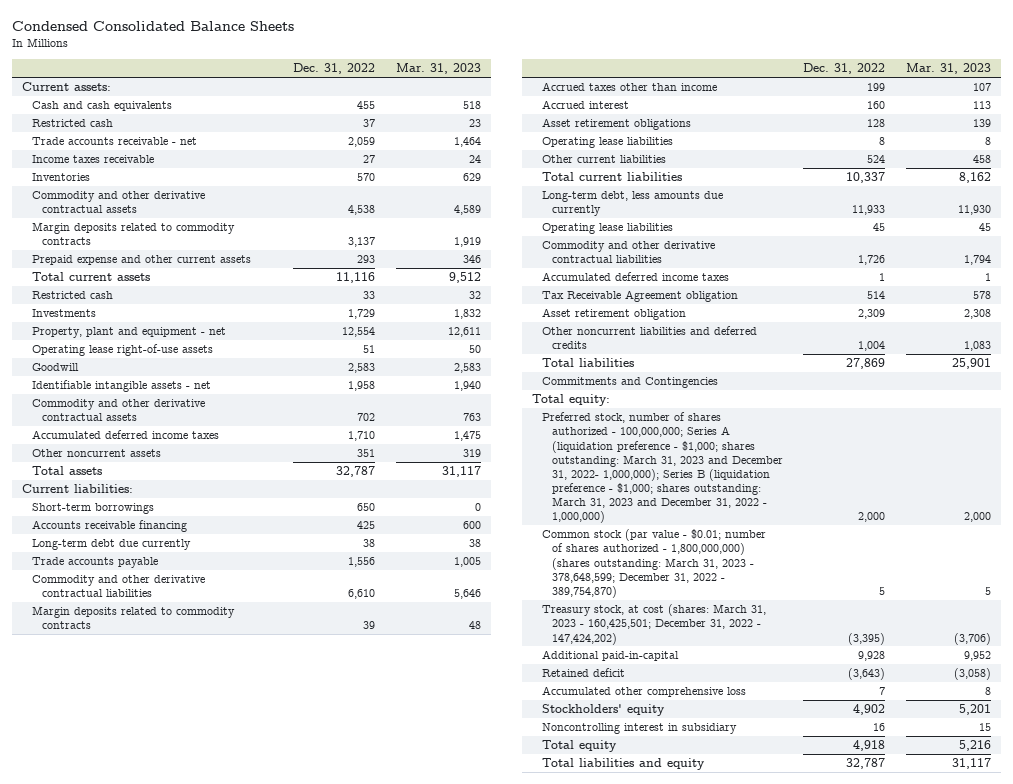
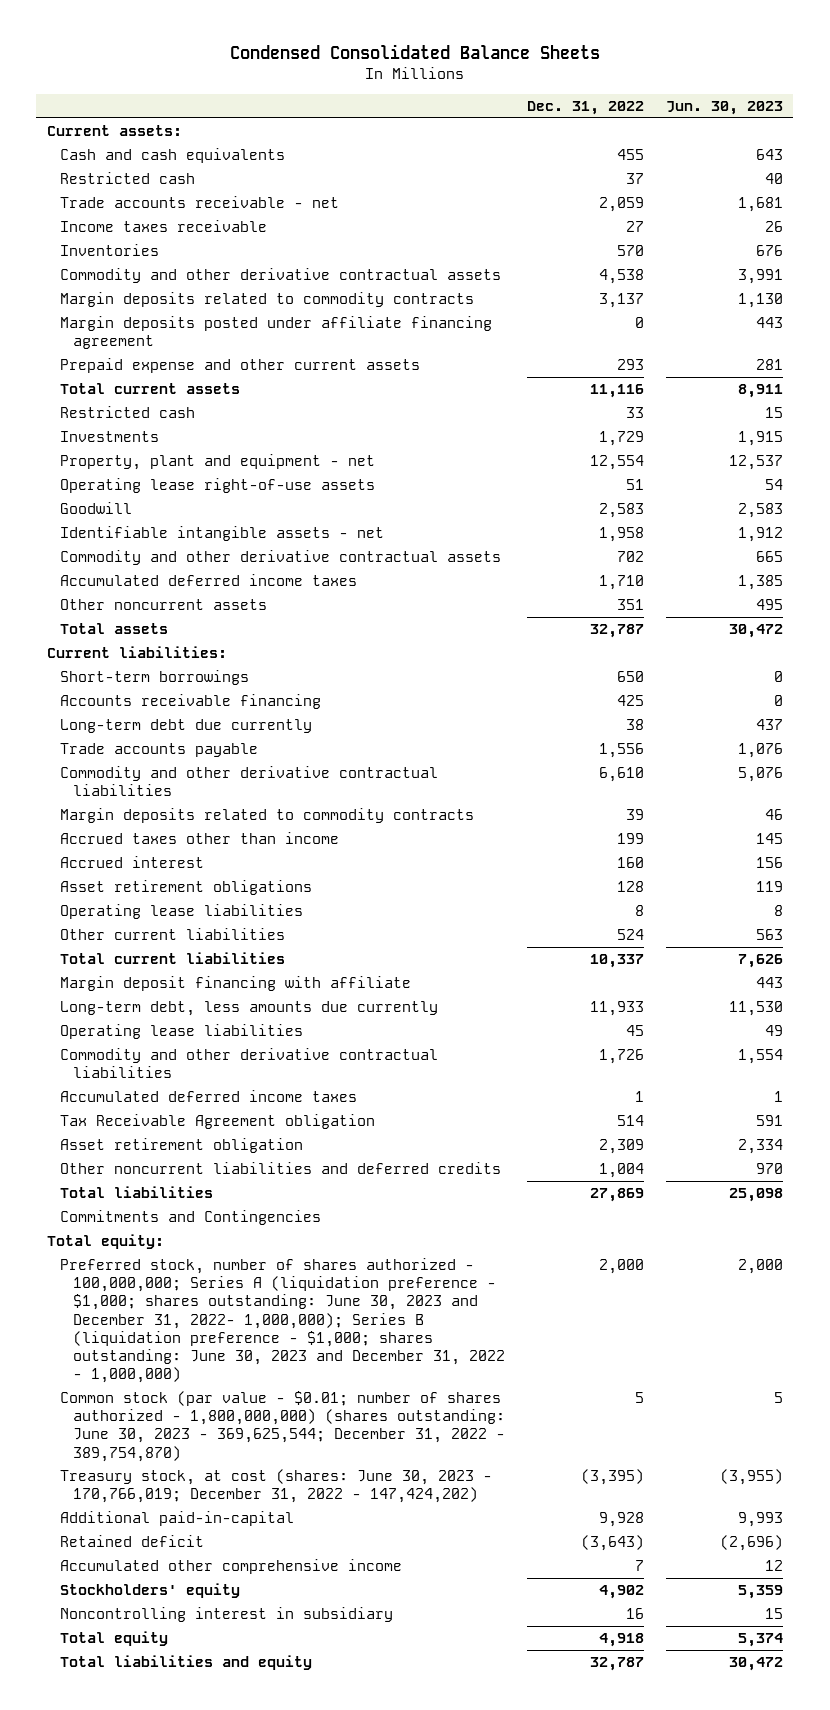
- | Dec. 31, 2022 | Mar. 31, 2023
+ | Dec. 31, 2022 | Jun. 30, 2023
+ Margin deposits posted under affiliate financing agreement | 0 | 443
+ Margin deposit financing with affiliate | | 443
- Preferred stock, number of shares authorized - 100,000,000; Series A (liquidation preference - $1,000; shares outstanding: March 31, 2023 and December 31, 2022- 1,000,000); Series B (liquidation preference - $1,000; shares outstanding: March 31, 2023 and December 31, 2022 - 1,000,000) | 2,000 | 2,000
- Common stock (par value - $0.01; number of shares authorized - 1,800,000,000) (shares outstanding: March 31, 2023 - 378,648,599; December 31, 2022 - 389,754,870) | 5 | 5
- Treasury stock, at cost (shares: March 31, 2023 - 160,425,501; December 31, 2022 - 147,424,202) | (3,395) | (3,706)
+ Preferred stock, number of shares authorized - 100,000,000; Series A (liquidation preference - $1,000; shares outstanding: June 30, 2023 and December 31, 2022- 1,000,000); Series B (liquidation preference - $1,000; shares outstanding: June 30, 2023 and December 31, 2022 - 1,000,000) | 2,000 | 2,000
+ Common stock (par value - $0.01; number of shares authorized - 1,800,000,000) (shares outstanding: June 30, 2023 - 369,625,544; December 31, 2022 - 389,754,870) | 5 | 5
+ Treasury stock, at cost (shares: June 30, 2023 - 170,766,019; December 31, 2022 - 147,424,202) | (3,395) | (3,955)
- Accumulated other comprehensive loss | 7 | 8
+ Accumulated other comprehensive income | 7 | 12

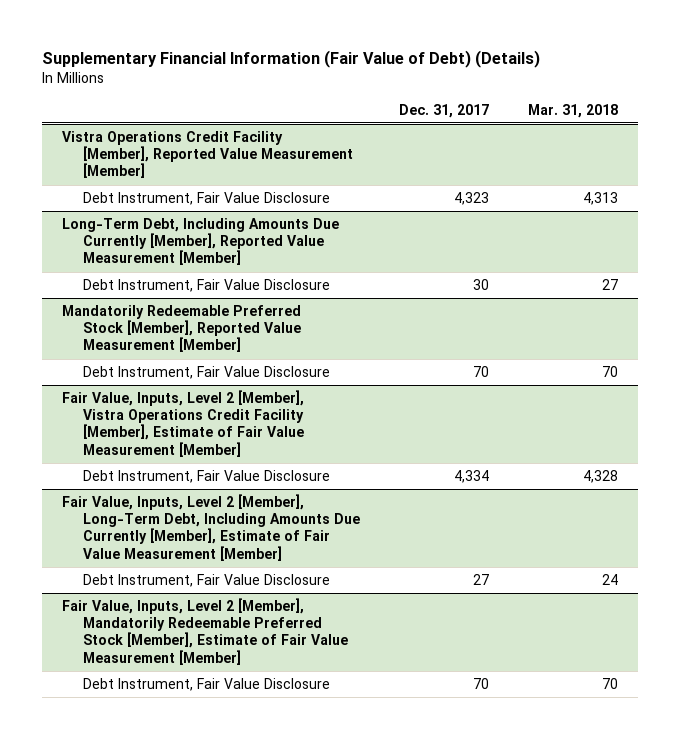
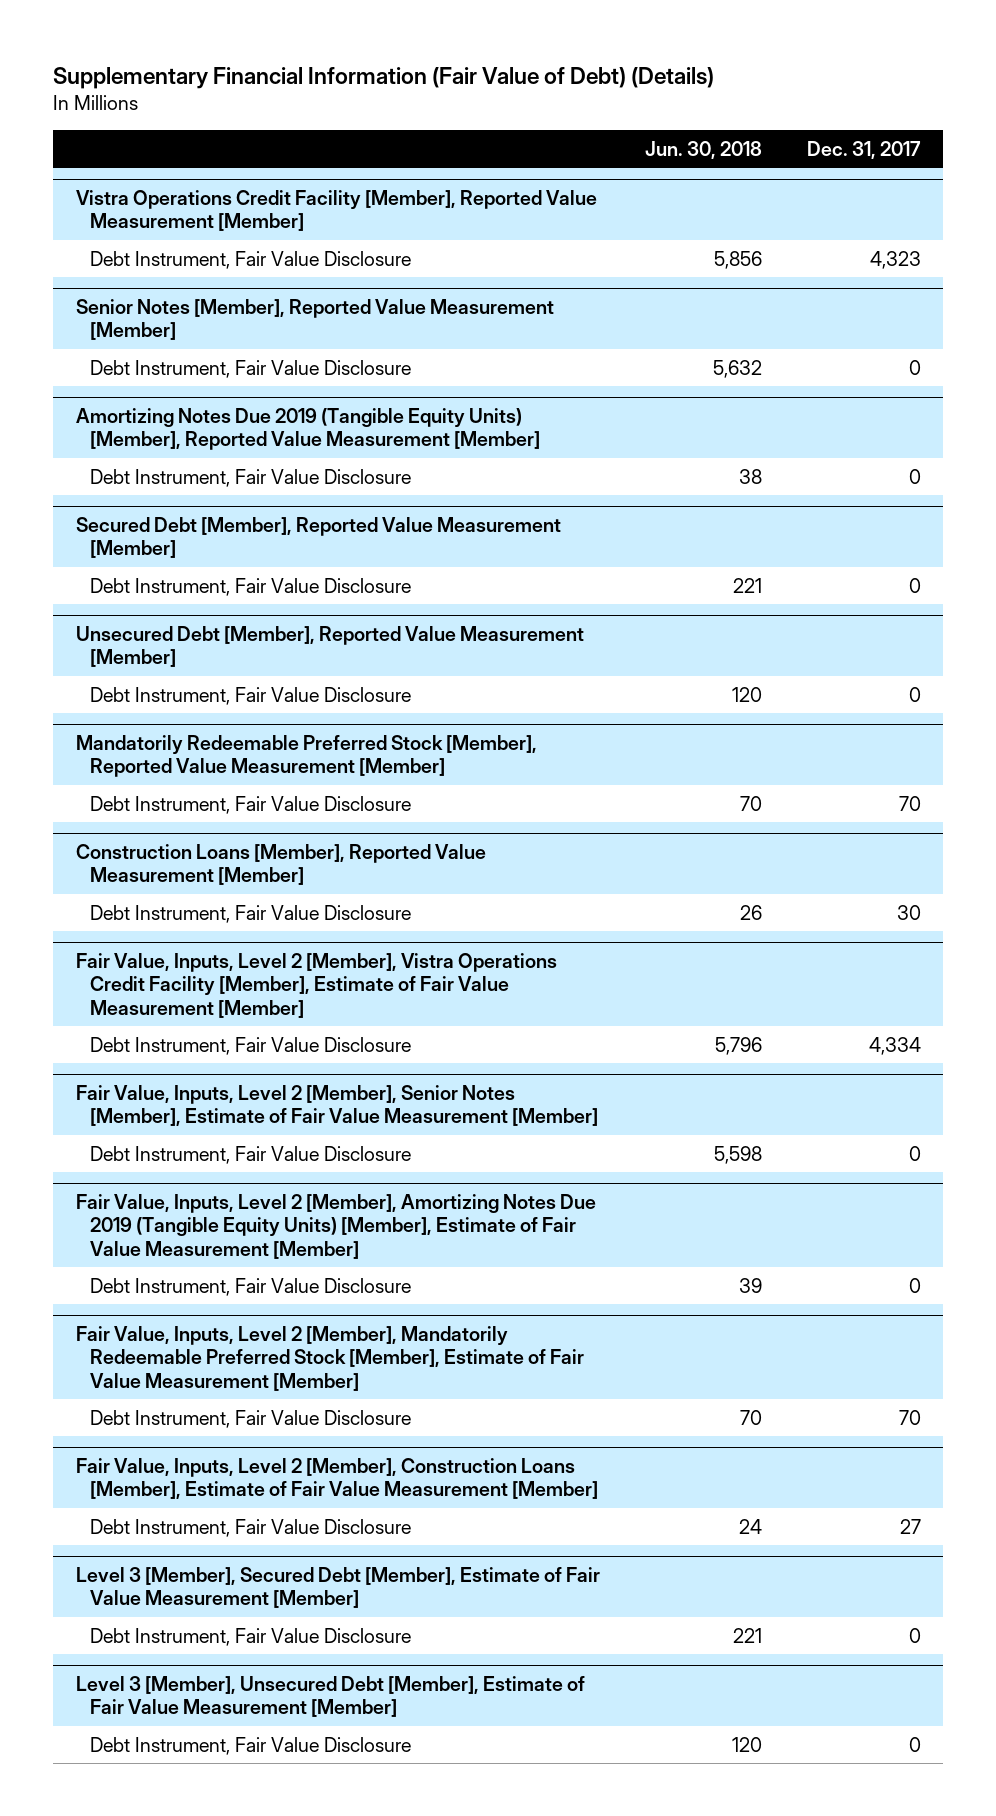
- | Dec. 31, 2017 | Mar. 31, 2018
+ | Jun. 30, 2018 | Dec. 31, 2017
- Long-Term Debt, Including Amounts Due Currently [Member], Reported Value Measurement [Member]
- Debt Instrument, Fair Value Disclosure | 30 | 27
+ Senior Notes [Member], Reported Value Measurement [Member]
+ Debt Instrument, Fair Value Disclosure | 5,632 | 0
+ Amortizing Notes Due 2019 (Tangible Equity Units) [Member], Reported Value Measurement [Member]
+ Debt Instrument, Fair Value Disclosure | 38 | 0
+ Secured Debt [Member], Reported Value Measurement [Member]
+ Debt Instrument, Fair Value Disclosure | 221 | 0
+ Unsecured Debt [Member], Reported Value Measurement [Member]
+ Debt Instrument, Fair Value Disclosure | 120 | 0
+ Construction Loans [Member], Reported Value Measurement [Member]
+ Debt Instrument, Fair Value Disclosure | 26 | 30
- Fair Value, Inputs, Level 2 [Member], Long-Term Debt, Including Amounts Due Currently [Member], Estimate of Fair Value Measurement [Member]
- Debt Instrument, Fair Value Disclosure | 27 | 24
+ Fair Value, Inputs, Level 2 [Member], Senior Notes [Member], Estimate of Fair Value Measurement [Member]
+ Debt Instrument, Fair Value Disclosure | 5,598 | 0
+ Fair Value, Inputs, Level 2 [Member], Amortizing Notes Due 2019 (Tangible Equity Units) [Member], Estimate of Fair Value Measurement [Member]
+ Debt Instrument, Fair Value Disclosure | 39 | 0
+ Fair Value, Inputs, Level 2 [Member], Construction Loans [Member], Estimate of Fair Value Measurement [Member]
+ Debt Instrument, Fair Value Disclosure | 24 | 27
+ Level 3 [Member], Secured Debt [Member], Estimate of Fair Value Measurement [Member]
+ Debt Instrument, Fair Value Disclosure | 221 | 0
+ Level 3 [Member], Unsecured Debt [Member], Estimate of Fair Value Measurement [Member]
+ Debt Instrument, Fair Value Disclosure | 120 | 0

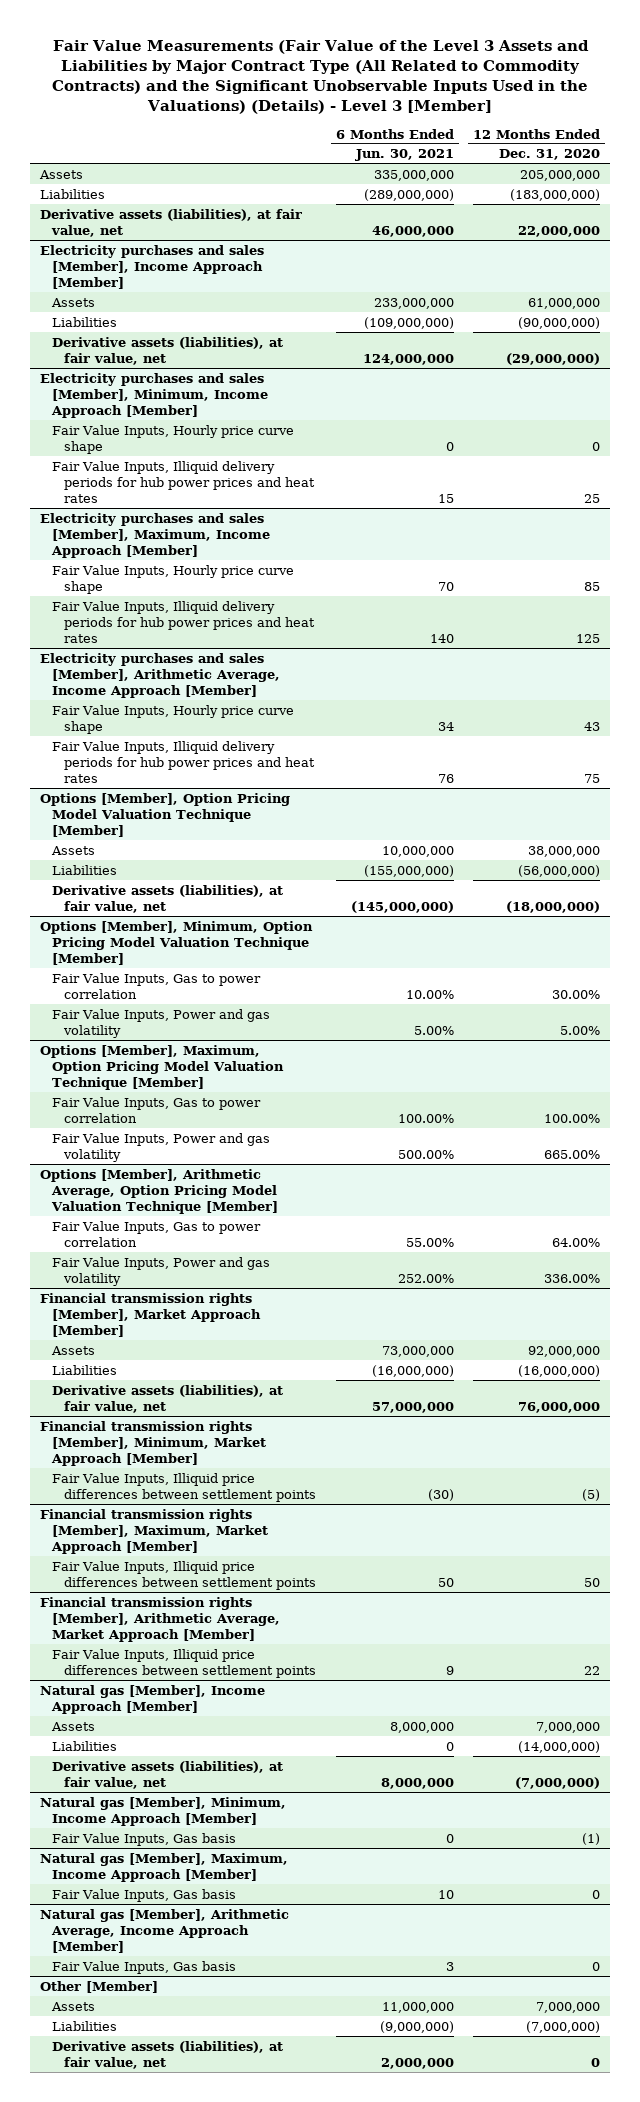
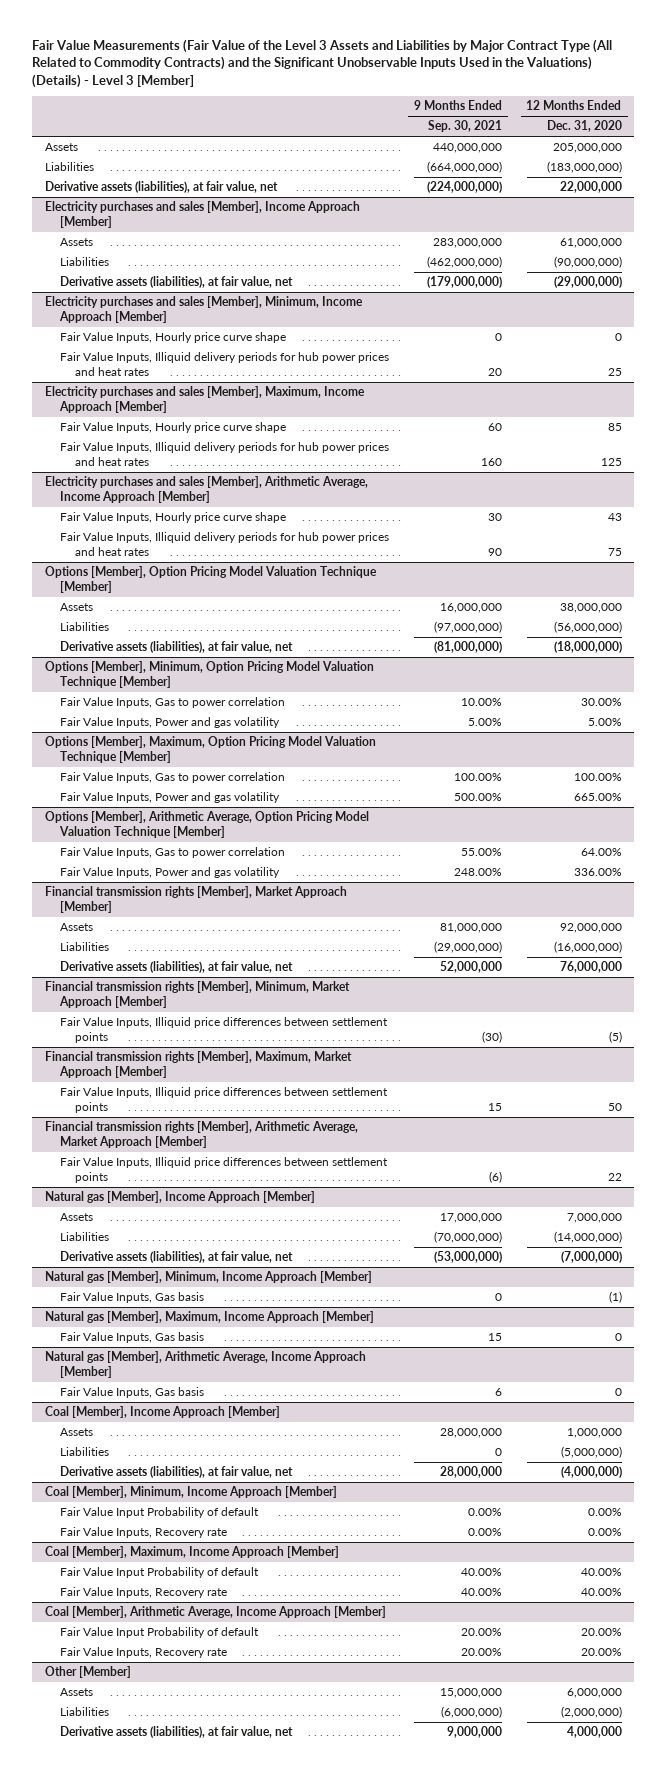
- | 6 Months Ended Jun. 30, 2021 | 12 Months Ended Dec. 31, 2020
+ | 9 Months Ended Sep. 30, 2021 | 12 Months Ended Dec. 31, 2020
+ Coal [Member], Income Approach [Member]
+ Assets | 28,000,000 | 1,000,000
+ Liabilities | 0 | (5,000,000)
+ Derivative assets (liabilities), at fair value, net | 28,000,000 | (4,000,000)
+ Coal [Member], Minimum, Income Approach [Member]
+ Fair Value Input Probability of default | 0.00% | 0.00%
+ Fair Value Inputs, Recovery rate | 0.00% | 0.00%
+ Coal [Member], Maximum, Income Approach [Member]
+ Fair Value Input Probability of default | 40.00% | 40.00%
+ Fair Value Inputs, Recovery rate | 40.00% | 40.00%
+ Coal [Member], Arithmetic Average, Income Approach [Member]
+ Fair Value Input Probability of default | 20.00% | 20.00%
+ Fair Value Inputs, Recovery rate | 20.00% | 20.00%
@ Other [Member]
- Assets | 11,000,000 | 7,000,000
- Liabilities | (9,000,000) | (7,000,000)
- Derivative assets (liabilities), at fair value, net | 2,000,000 | 0
+ Assets | 15,000,000 | 6,000,000
+ Liabilities | (6,000,000) | (2,000,000)
+ Derivative assets (liabilities), at fair value, net | 9,000,000 | 4,000,000

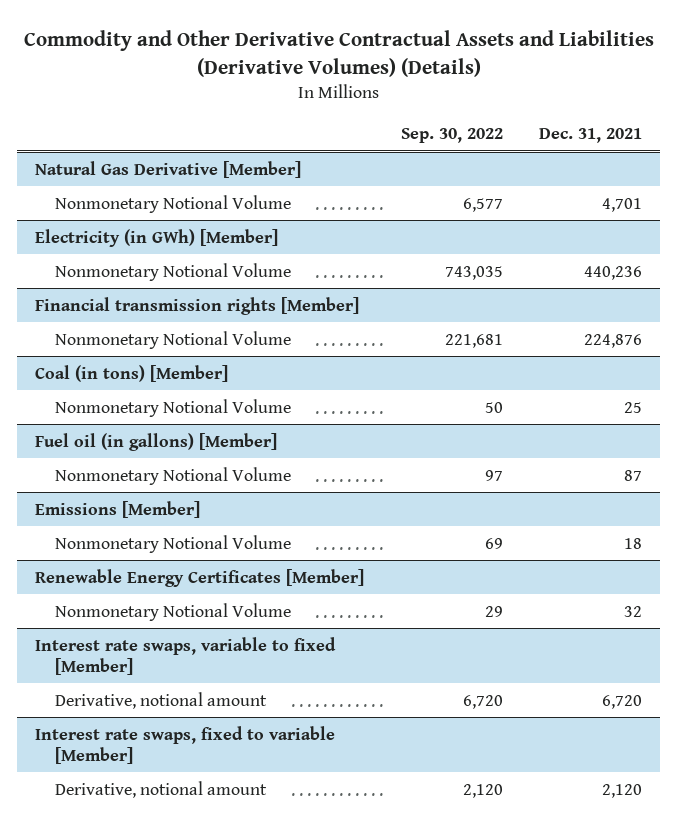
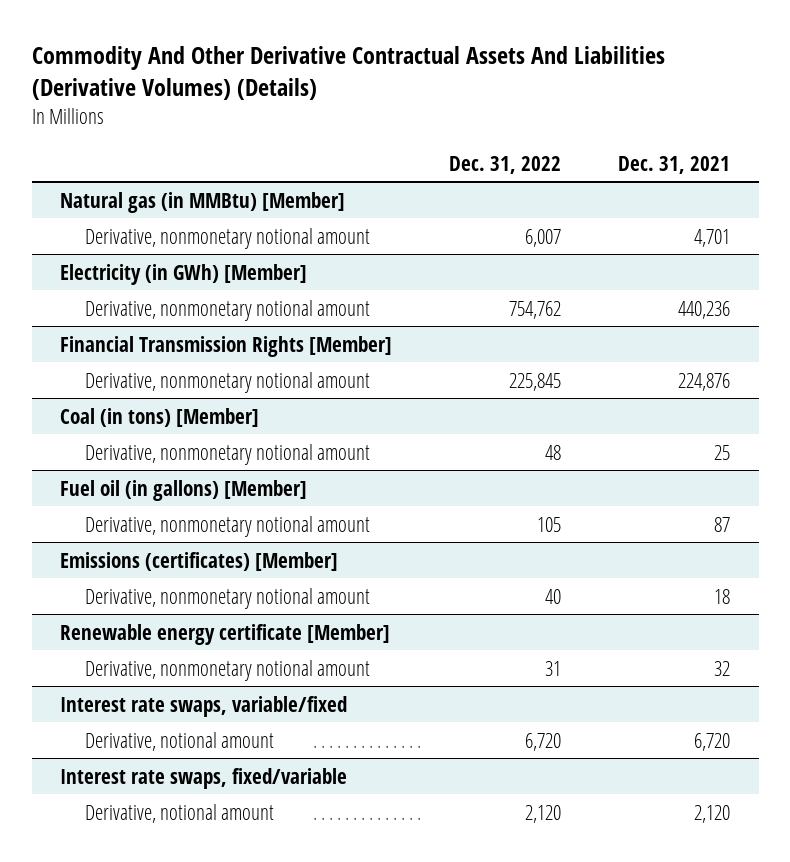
- Commodity and Other Derivative Contractual Assets and Liabilities (Derivative Volumes) (Details)
+ Commodity And Other Derivative Contractual Assets And Liabilities (Derivative Volumes) (Details)
- | Sep. 30, 2022 | Dec. 31, 2021
+ | Dec. 31, 2022 | Dec. 31, 2021
- Natural Gas Derivative [Member]
- Nonmonetary Notional Volume | 6,577 | 4,701
+ Natural gas (in MMBtu) [Member]
+ Derivative, nonmonetary notional amount | 6,007 | 4,701
@ Electricity (in GWh) [Member]
- Nonmonetary Notional Volume | 743,035 | 440,236
- Financial transmission rights [Member]
- Nonmonetary Notional Volume | 221,681 | 224,876
@ Electricity (in GWh) [Member]
+ Derivative, nonmonetary notional amount | 754,762 | 440,236
+ Financial Transmission Rights [Member]
+ Derivative, nonmonetary notional amount | 225,845 | 224,876
@ Coal (in tons) [Member]
- Nonmonetary Notional Volume | 50 | 25
+ Derivative, nonmonetary notional amount | 48 | 25
@ Fuel oil (in gallons) [Member]
- Nonmonetary Notional Volume | 97 | 87
- Emissions [Member]
- Nonmonetary Notional Volume | 69 | 18
- Renewable Energy Certificates [Member]
- Nonmonetary Notional Volume | 29 | 32
- Interest rate swaps, variable to fixed [Member]
@ Fuel oil (in gallons) [Member]
+ Derivative, nonmonetary notional amount | 105 | 87
+ Emissions (certificates) [Member]
+ Derivative, nonmonetary notional amount | 40 | 18
+ Renewable energy certificate [Member]
+ Derivative, nonmonetary notional amount | 31 | 32
+ Interest rate swaps, variable/fixed
- Interest rate swaps, fixed to variable [Member]
+ Interest rate swaps, fixed/variable

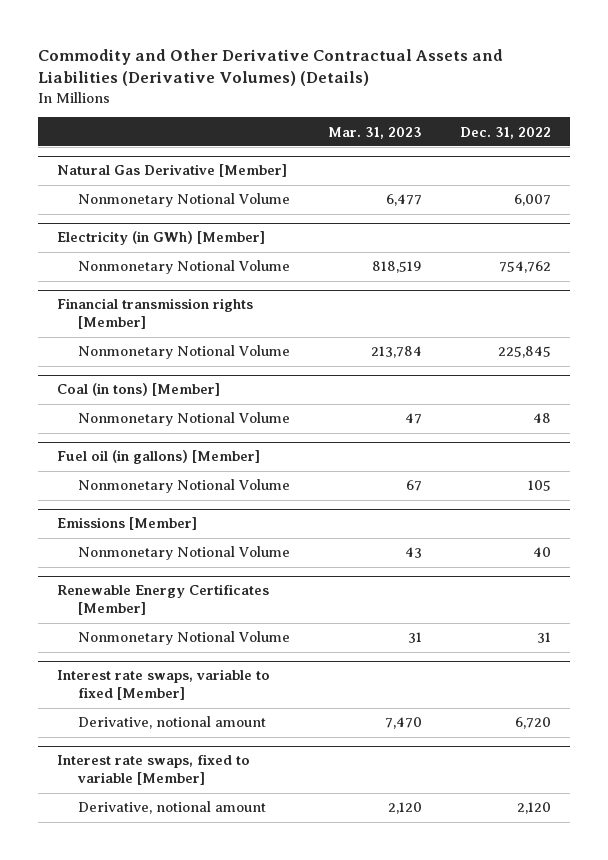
- Commodity And Other Derivative Contractual Assets And Liabilities (Derivative Volumes) (Details)
+ Commodity and Other Derivative Contractual Assets and Liabilities (Derivative Volumes) (Details)
- | Dec. 31, 2022 | Dec. 31, 2021
+ | Mar. 31, 2023 | Dec. 31, 2022
- Natural gas (in MMBtu) [Member]
- Derivative, nonmonetary notional amount | 6,007 | 4,701
+ Natural Gas Derivative [Member]
+ Nonmonetary Notional Volume | 6,477 | 6,007
@ Electricity (in GWh) [Member]
- Derivative, nonmonetary notional amount | 754,762 | 440,236
- Financial Transmission Rights [Member]
- Derivative, nonmonetary notional amount | 225,845 | 224,876
@ Electricity (in GWh) [Member]
+ Nonmonetary Notional Volume | 818,519 | 754,762
+ Financial transmission rights [Member]
+ Nonmonetary Notional Volume | 213,784 | 225,845
@ Coal (in tons) [Member]
- Derivative, nonmonetary notional amount | 48 | 25
+ Nonmonetary Notional Volume | 47 | 48
@ Fuel oil (in gallons) [Member]
- Derivative, nonmonetary notional amount | 105 | 87
- Emissions (certificates) [Member]
- Derivative, nonmonetary notional amount | 40 | 18
- Renewable energy certificate [Member]
- Derivative, nonmonetary notional amount | 31 | 32
- Interest rate swaps, variable/fixed
@ Fuel oil (in gallons) [Member]
+ Nonmonetary Notional Volume | 67 | 105
+ Emissions [Member]
+ Nonmonetary Notional Volume | 43 | 40
+ Renewable Energy Certificates [Member]
+ Nonmonetary Notional Volume | 31 | 31
+ Interest rate swaps, variable to fixed [Member]
- Interest rate swaps, fixed/variable
+ Interest rate swaps, fixed to variable [Member]

